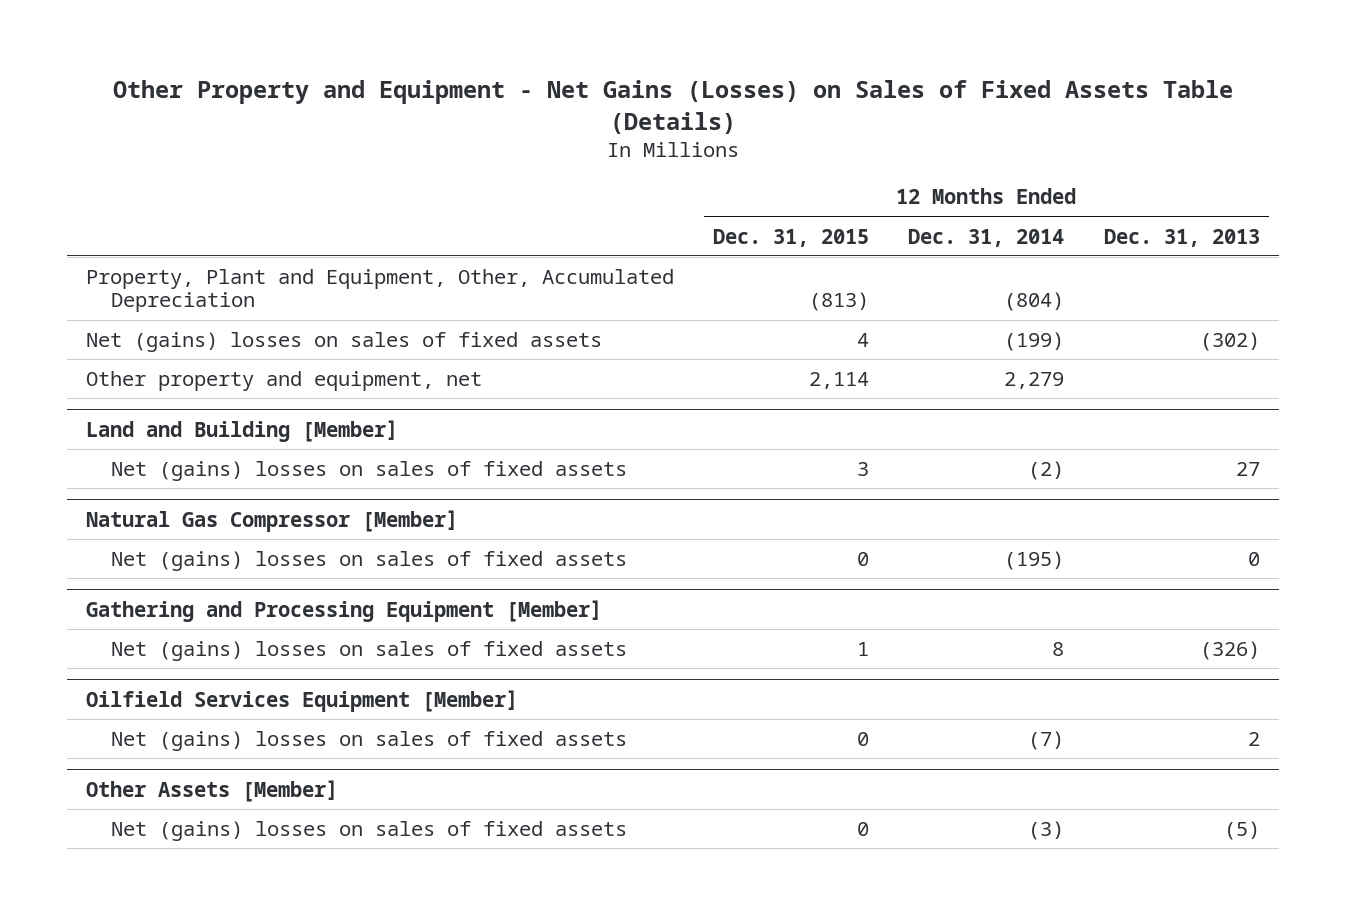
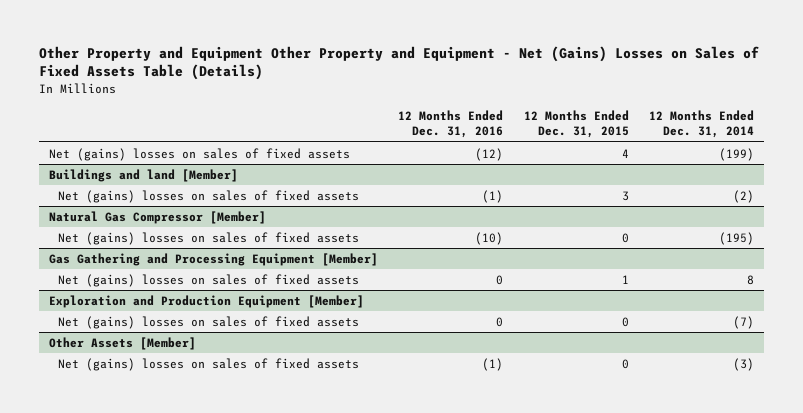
- Other Property and Equipment - Net Gains (Losses) on Sales of Fixed Assets Table (Details)
+ Other Property and Equipment Other Property and Equipment - Net (Gains) Losses on Sales of Fixed Assets Table (Details)
- | 12 Months Ended Dec. 31, 2015 | 12 Months Ended Dec. 31, 2014 | 12 Months Ended Dec. 31, 2013
+ | 12 Months Ended Dec. 31, 2016 | 12 Months Ended Dec. 31, 2015 | 12 Months Ended Dec. 31, 2014
- Property, Plant and Equipment, Other, Accumulated Depreciation | (813) | (804) |
- Other property and equipment, net | 2,114 | 2,279 |
- Land and Building [Member]
+ Buildings and land [Member]
- Gathering and Processing Equipment [Member]
+ Gas Gathering and Processing Equipment [Member]
- Oilfield Services Equipment [Member]
+ Exploration and Production Equipment [Member]

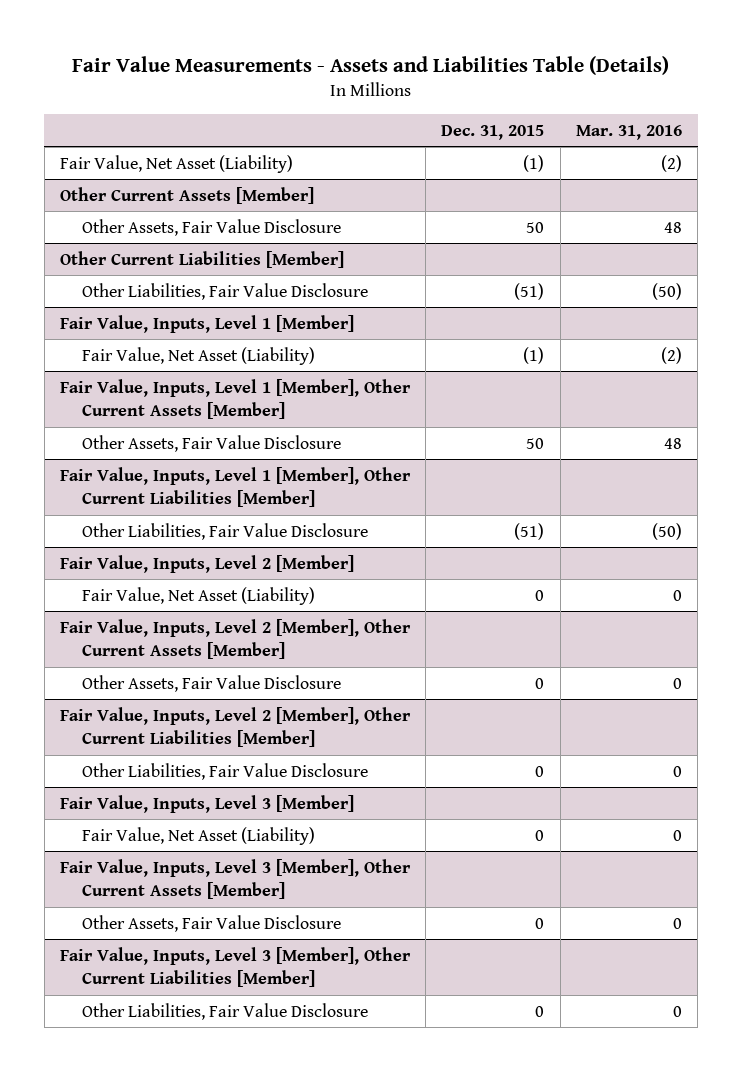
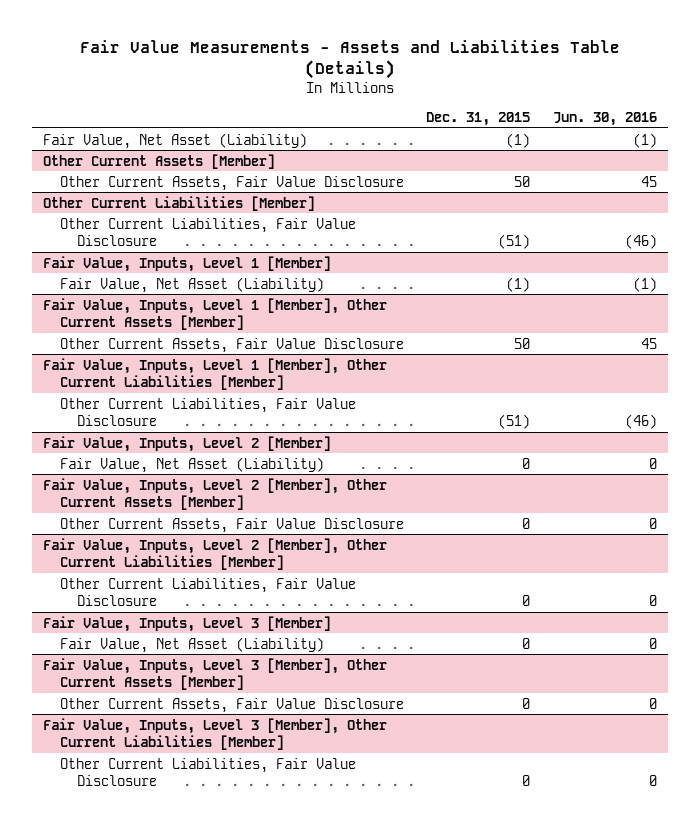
- | Dec. 31, 2015 | Mar. 31, 2016
+ | Dec. 31, 2015 | Jun. 30, 2016
@ Other Current Assets [Member]
- Other Assets, Fair Value Disclosure | 50 | 48
+ Other Current Assets, Fair Value Disclosure | 50 | 45
@ Other Current Liabilities [Member]
- Other Liabilities, Fair Value Disclosure | (51) | (50)
+ Other Current Liabilities, Fair Value Disclosure | (51) | (46)
@ Fair Value, Inputs, Level 1 [Member], Other Current Assets [Member]
- Other Assets, Fair Value Disclosure | 50 | 48
+ Other Current Assets, Fair Value Disclosure | 50 | 45
@ Fair Value, Inputs, Level 1 [Member], Other Current Liabilities [Member]
- Other Liabilities, Fair Value Disclosure | (51) | (50)
+ Other Current Liabilities, Fair Value Disclosure | (51) | (46)
@ Fair Value, Inputs, Level 2 [Member], Other Current Assets [Member]
- Other Assets, Fair Value Disclosure | 0 | 0
+ Other Current Assets, Fair Value Disclosure | 0 | 0
@ Fair Value, Inputs, Level 2 [Member], Other Current Liabilities [Member]
- Other Liabilities, Fair Value Disclosure | 0 | 0
+ Other Current Liabilities, Fair Value Disclosure | 0 | 0
@ Fair Value, Inputs, Level 3 [Member], Other Current Assets [Member]
- Other Assets, Fair Value Disclosure | 0 | 0
+ Other Current Assets, Fair Value Disclosure | 0 | 0
@ Fair Value, Inputs, Level 3 [Member], Other Current Liabilities [Member]
- Other Liabilities, Fair Value Disclosure | 0 | 0
+ Other Current Liabilities, Fair Value Disclosure | 0 | 0

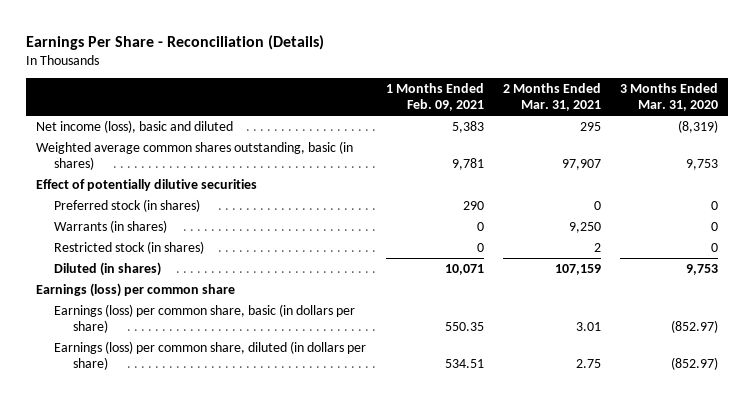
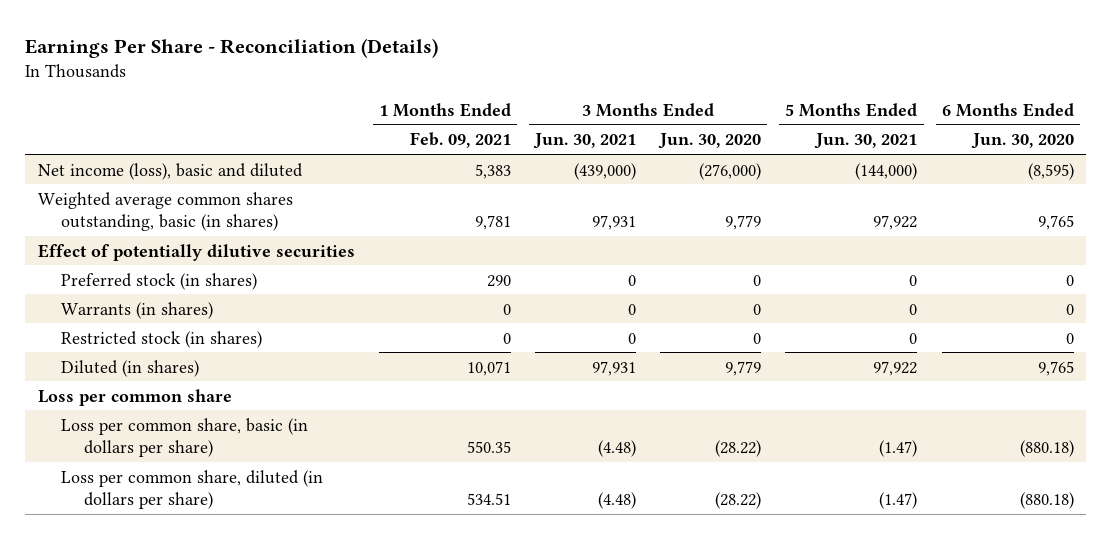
- | 1 Months Ended Feb. 09, 2021 | 2 Months Ended Mar. 31, 2021 | 3 Months Ended Mar. 31, 2020
+ | 1 Months Ended Feb. 09, 2021 | 3 Months Ended Jun. 30, 2021 | 3 Months Ended Jun. 30, 2020 | 5 Months Ended Jun. 30, 2021 | 6 Months Ended Jun. 30, 2020
- Earnings (loss) per common share
- Earnings (loss) per common share, basic (in dollars per share) | 550.35 | 3.01 | (852.97)
- Earnings (loss) per common share, diluted (in dollars per share) | 534.51 | 2.75 | (852.97)
+ Loss per common share
+ Loss per common share, basic (in dollars per share) | 550.35 | (4.48) | (28.22) | (1.47) | (880.18)
+ Loss per common share, diluted (in dollars per share) | 534.51 | (4.48) | (28.22) | (1.47) | (880.18)

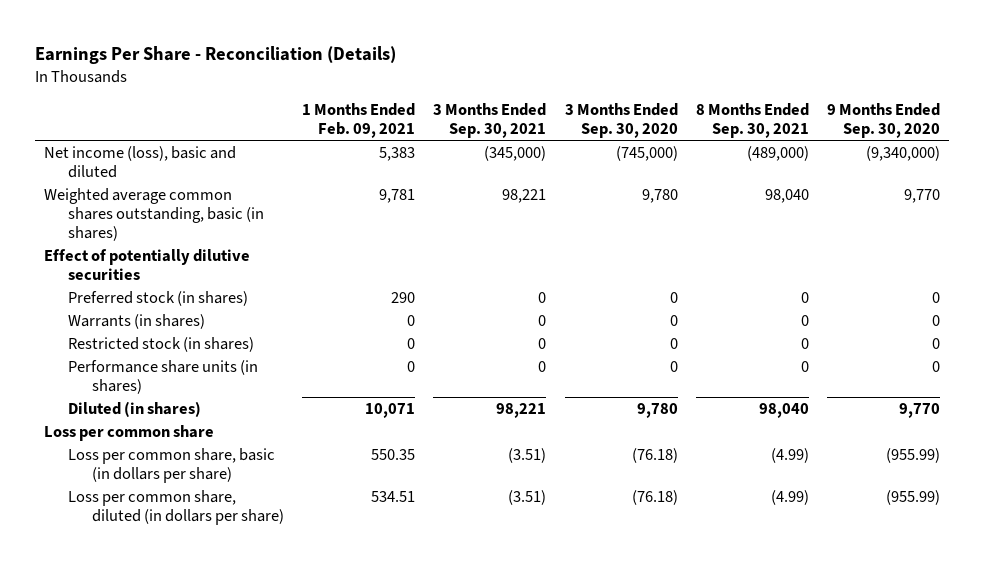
- | 1 Months Ended Feb. 09, 2021 | 3 Months Ended Jun. 30, 2021 | 3 Months Ended Jun. 30, 2020 | 5 Months Ended Jun. 30, 2021 | 6 Months Ended Jun. 30, 2020
+ | 1 Months Ended Feb. 09, 2021 | 3 Months Ended Sep. 30, 2021 | 3 Months Ended Sep. 30, 2020 | 8 Months Ended Sep. 30, 2021 | 9 Months Ended Sep. 30, 2020
+ Performance share units (in shares) | 0 | 0 | 0 | 0 | 0

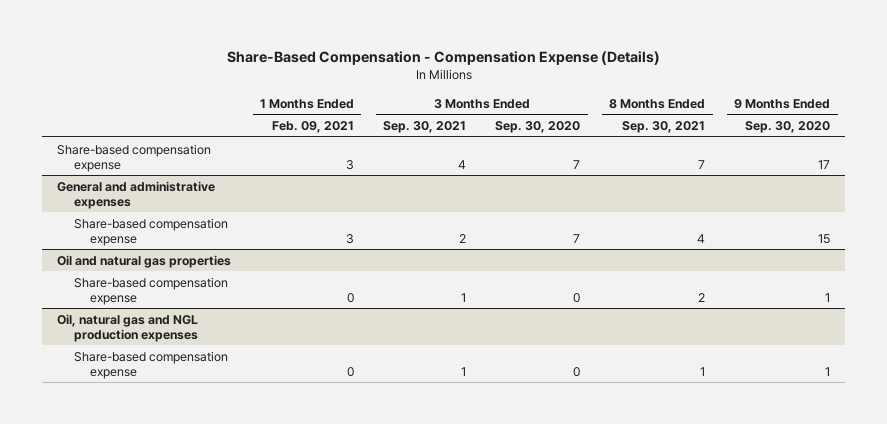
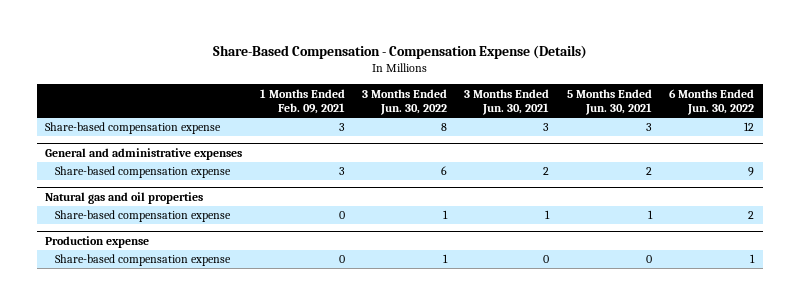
- | 1 Months Ended Feb. 09, 2021 | 3 Months Ended Sep. 30, 2021 | 3 Months Ended Sep. 30, 2020 | 8 Months Ended Sep. 30, 2021 | 9 Months Ended Sep. 30, 2020
+ | 1 Months Ended Feb. 09, 2021 | 3 Months Ended Jun. 30, 2022 | 3 Months Ended Jun. 30, 2021 | 5 Months Ended Jun. 30, 2021 | 6 Months Ended Jun. 30, 2022
- Oil and natural gas properties
+ Natural gas and oil properties
- Oil, natural gas and NGL production expenses
+ Production expense

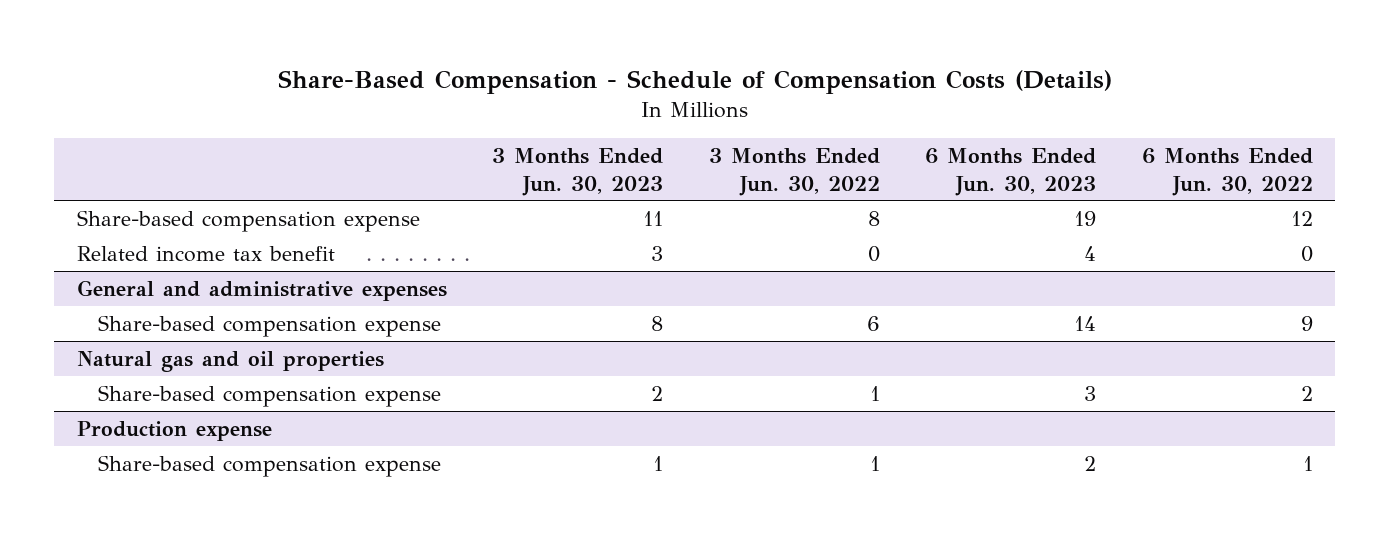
- Share-Based Compensation - Compensation Expense (Details)
+ Share-Based Compensation - Schedule of Compensation Costs (Details)
- | 1 Months Ended Feb. 09, 2021 | 3 Months Ended Jun. 30, 2022 | 3 Months Ended Jun. 30, 2021 | 5 Months Ended Jun. 30, 2021 | 6 Months Ended Jun. 30, 2022
+ | 3 Months Ended Jun. 30, 2023 | 3 Months Ended Jun. 30, 2022 | 6 Months Ended Jun. 30, 2023 | 6 Months Ended Jun. 30, 2022
+ Related income tax benefit | 3 | 0 | 4 | 0

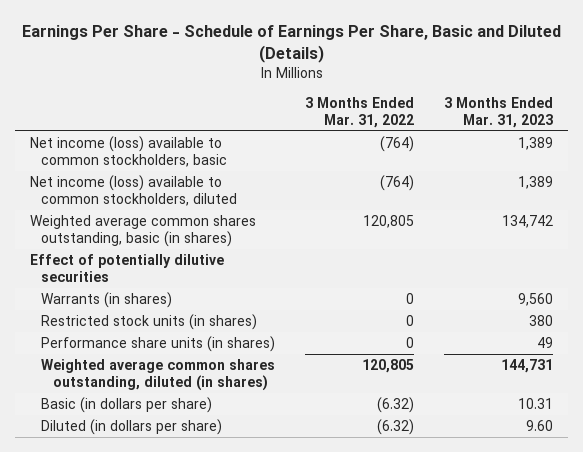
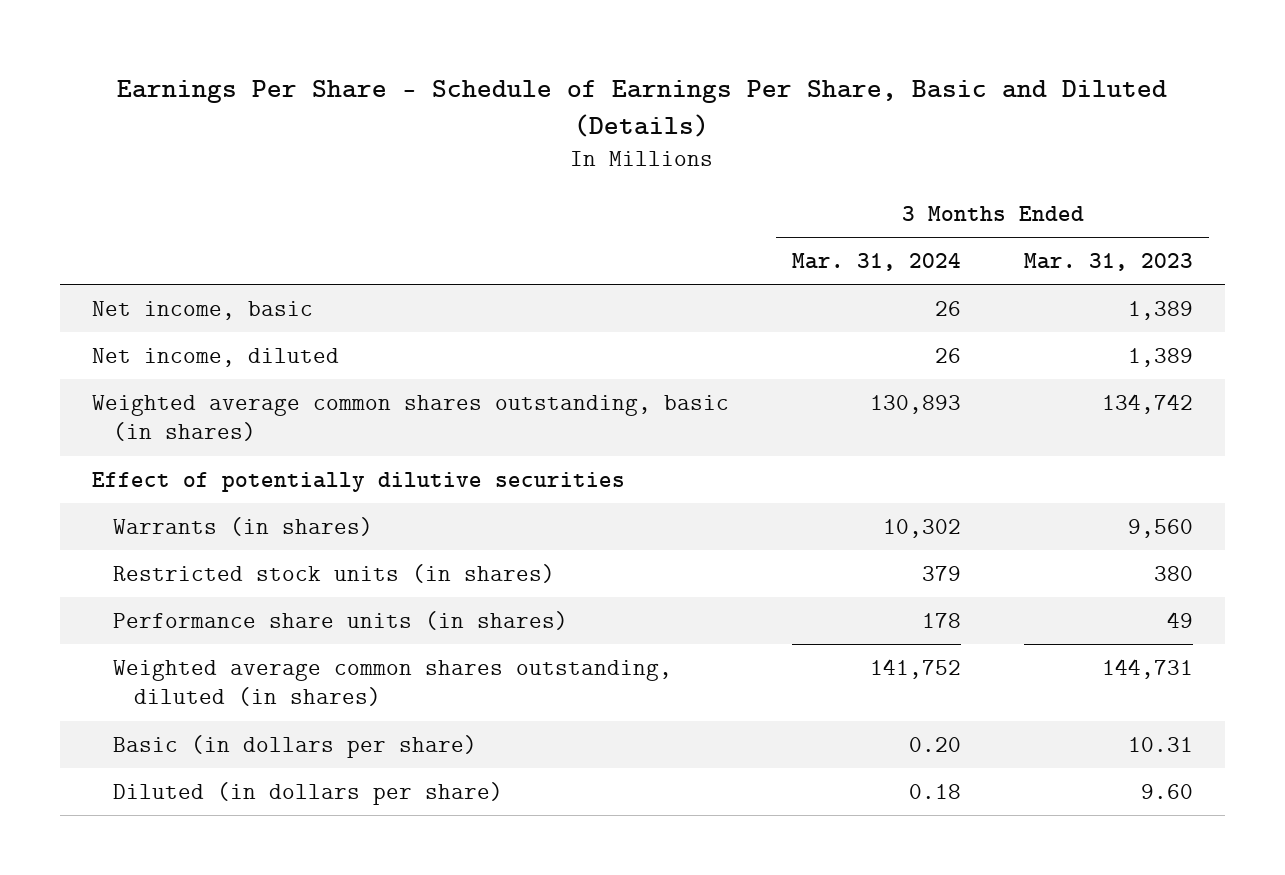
- | 3 Months Ended Mar. 31, 2022 | 3 Months Ended Mar. 31, 2023
+ | 3 Months Ended Mar. 31, 2024 | 3 Months Ended Mar. 31, 2023
- Net income (loss) available to common stockholders, basic | (764) | 1,389
- Net income (loss) available to common stockholders, diluted | (764) | 1,389
+ Net income, basic | 26 | 1,389
+ Net income, diluted | 26 | 1,389

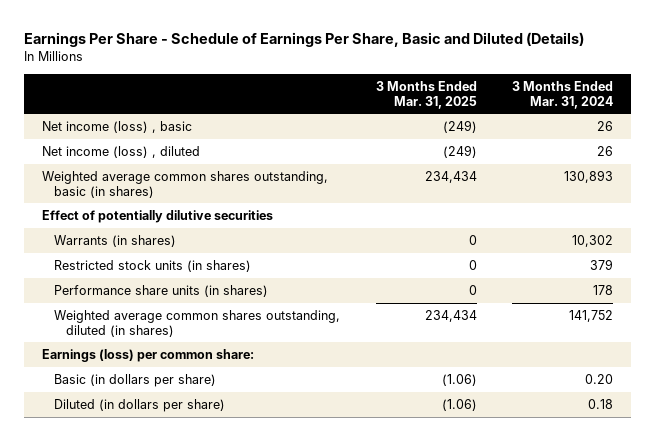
- | 3 Months Ended Mar. 31, 2024 | 3 Months Ended Mar. 31, 2023
+ | 3 Months Ended Mar. 31, 2025 | 3 Months Ended Mar. 31, 2024
- Net income, basic | 26 | 1,389
- Net income, diluted | 26 | 1,389
+ Net income (loss) , basic | (249) | 26
+ Net income (loss) , diluted | (249) | 26
+ Earnings (loss) per common share:

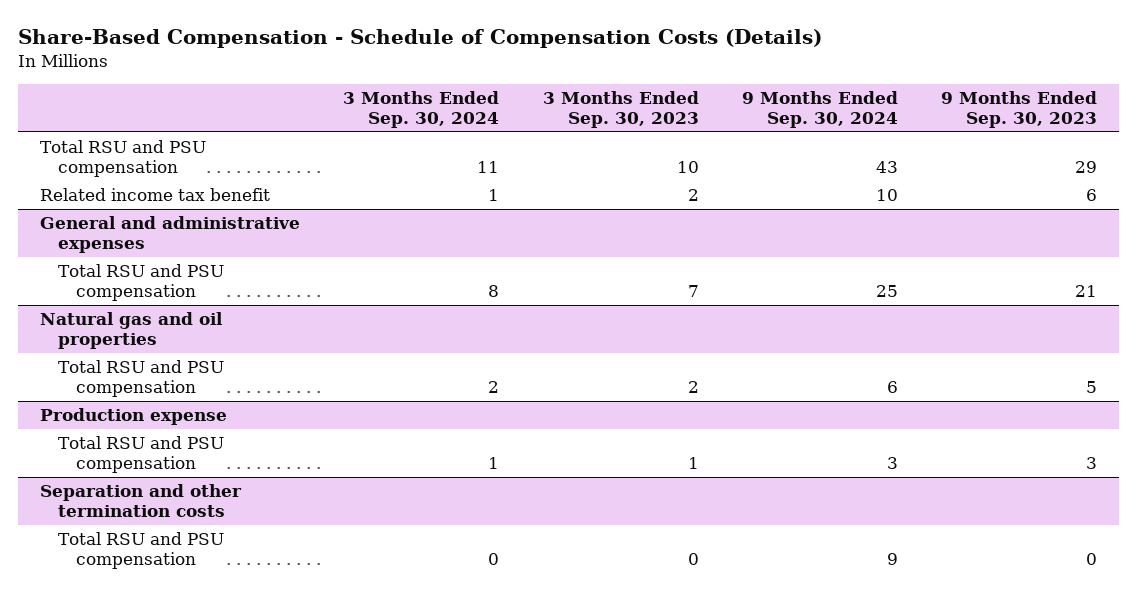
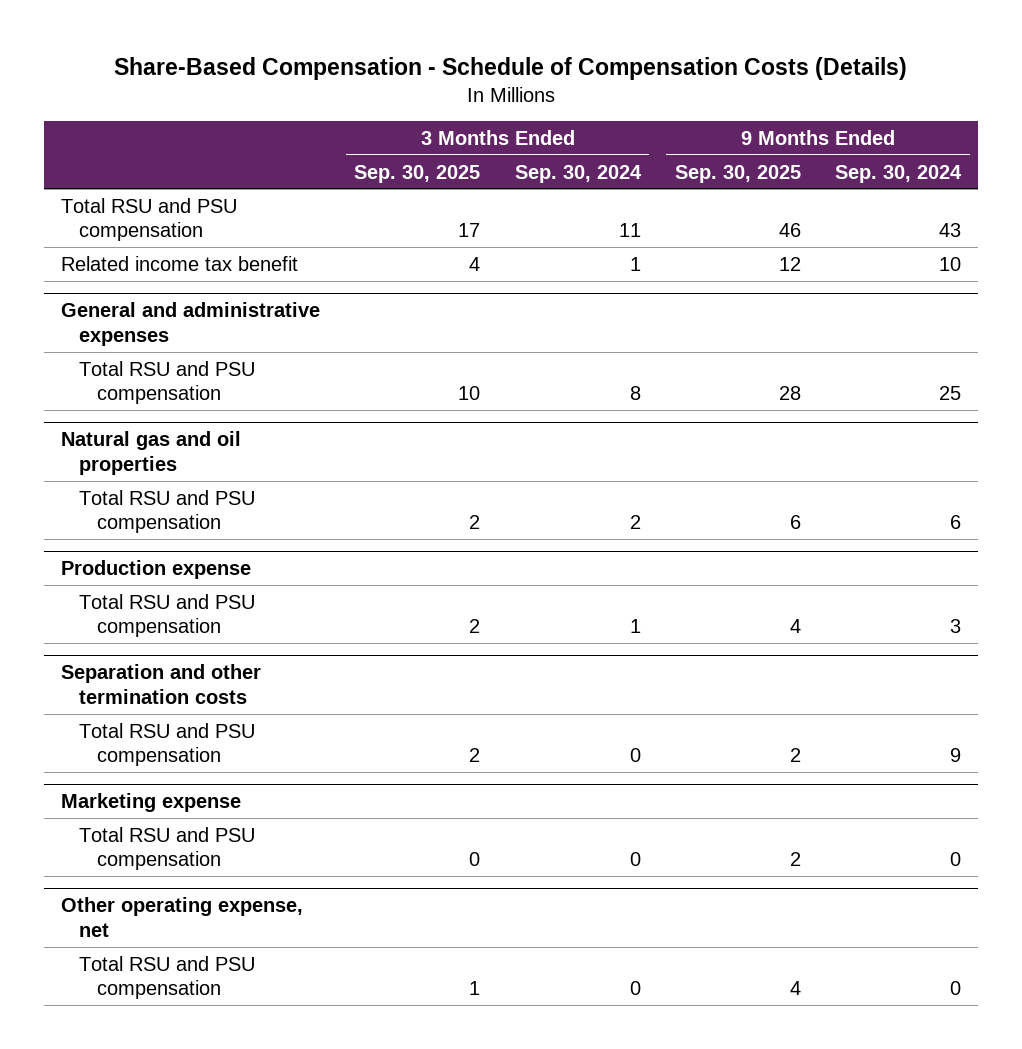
- | 3 Months Ended Sep. 30, 2024 | 3 Months Ended Sep. 30, 2023 | 9 Months Ended Sep. 30, 2024 | 9 Months Ended Sep. 30, 2023
+ | 3 Months Ended Sep. 30, 2025 | 3 Months Ended Sep. 30, 2024 | 9 Months Ended Sep. 30, 2025 | 9 Months Ended Sep. 30, 2024
+ Marketing expense
+ Total RSU and PSU compensation | 0 | 0 | 2 | 0
+ Other operating expense, net
+ Total RSU and PSU compensation | 1 | 0 | 4 | 0

